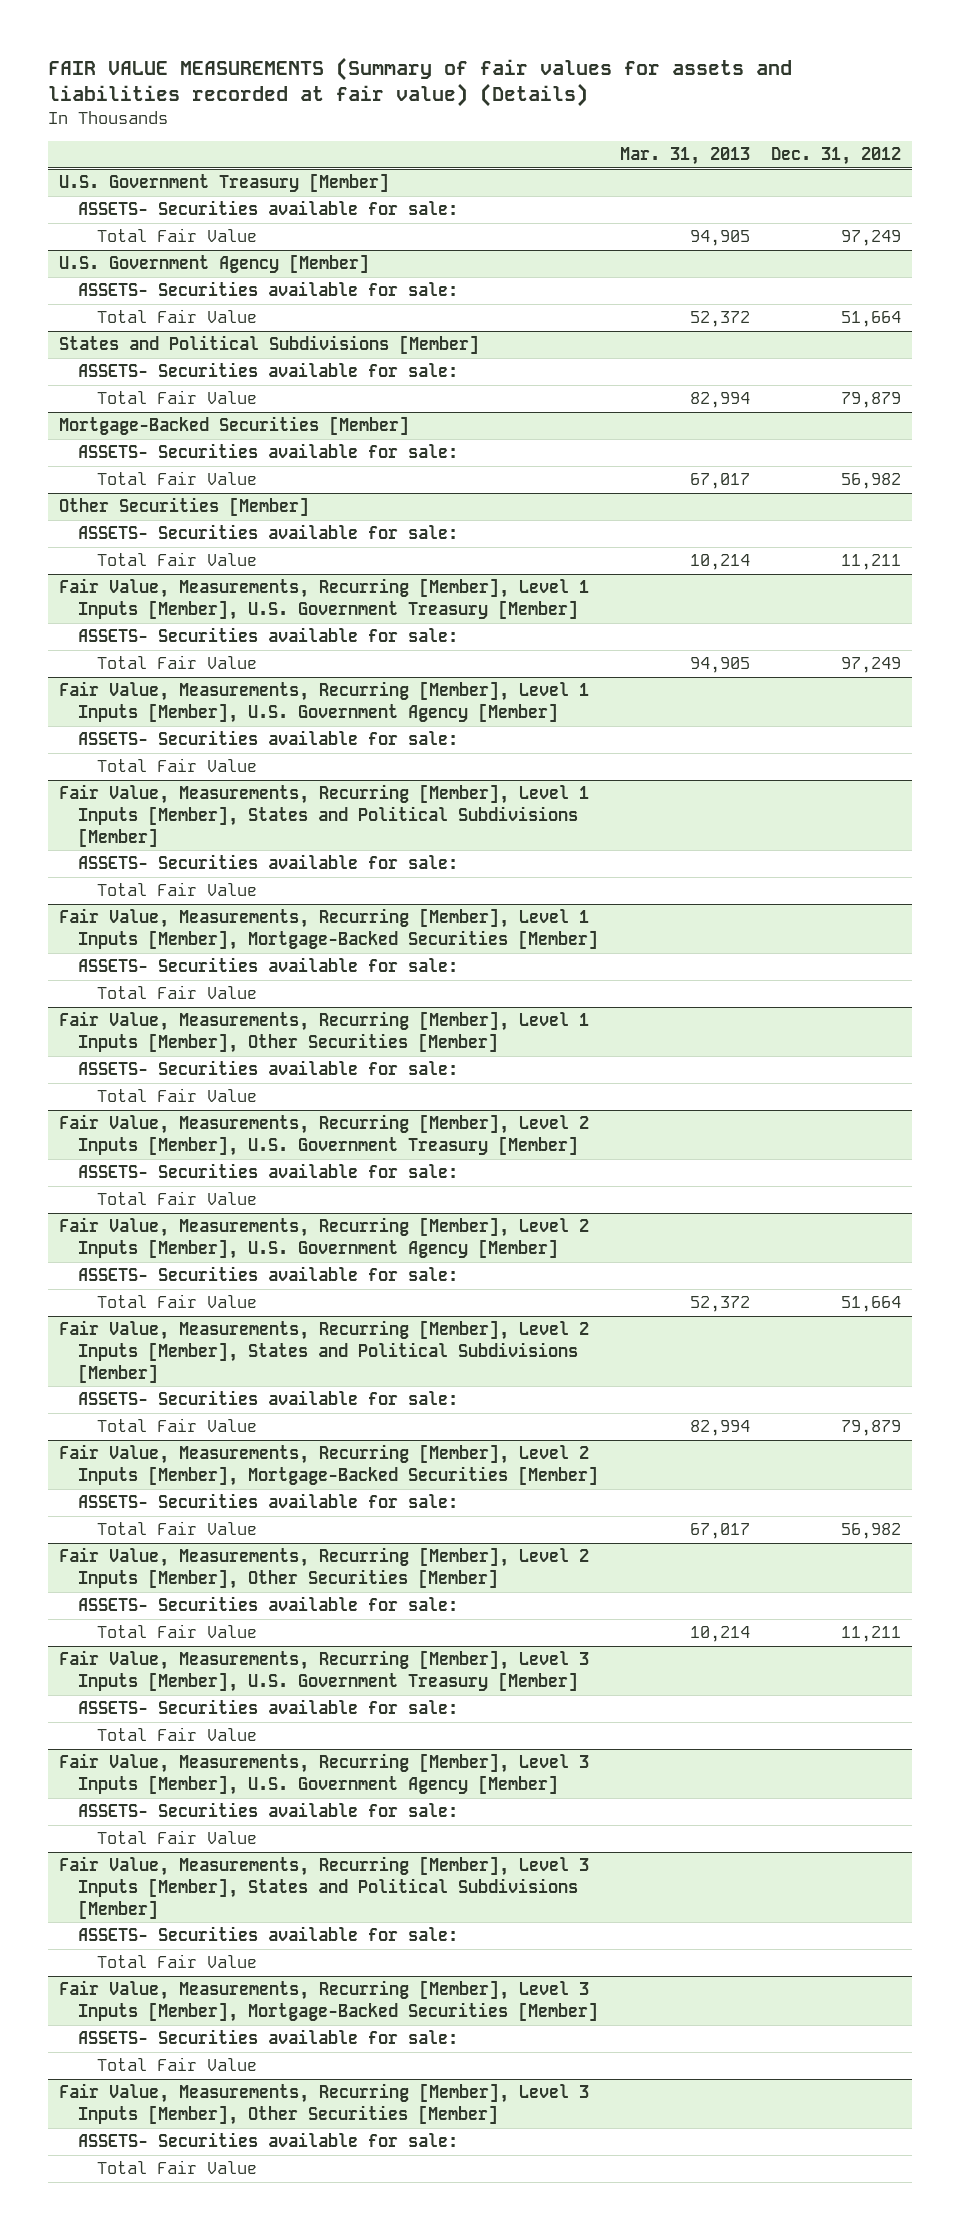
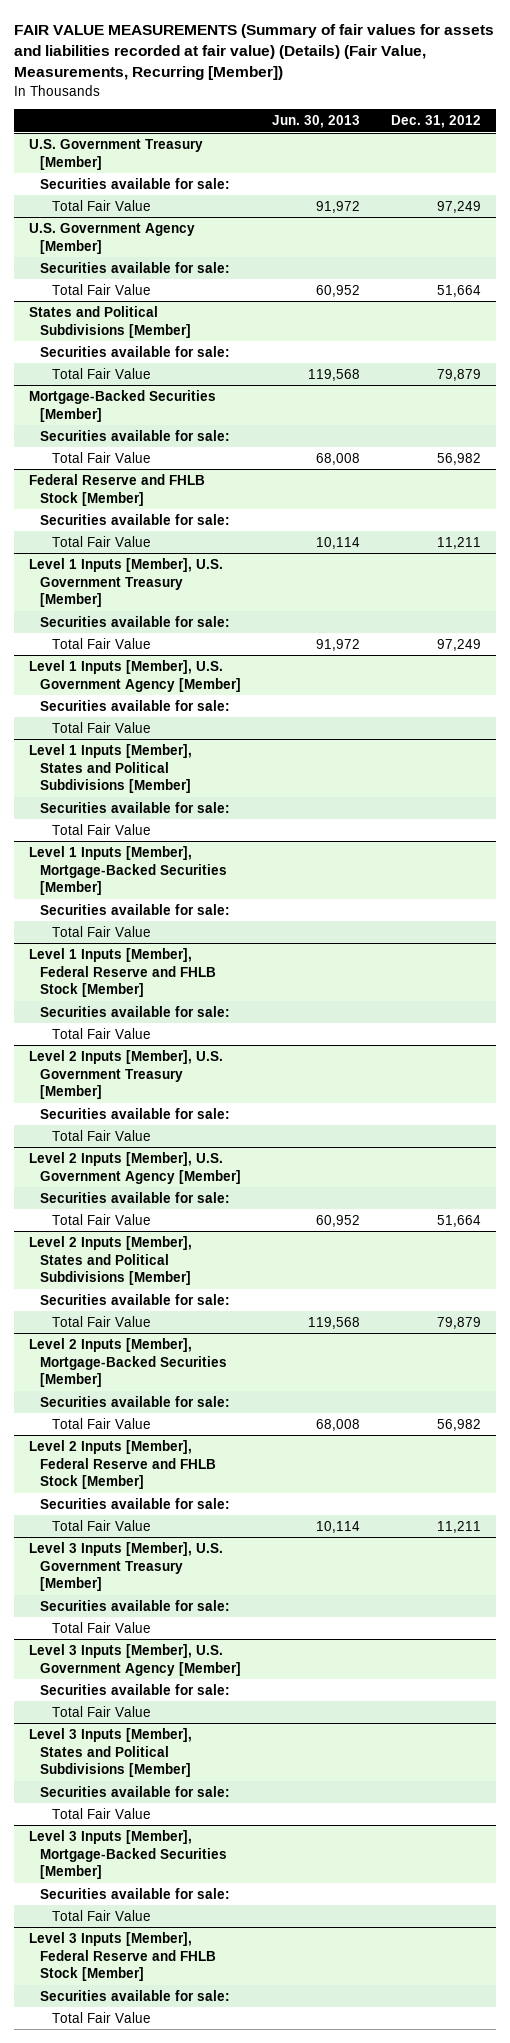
- FAIR VALUE MEASUREMENTS (Summary of fair values for assets and liabilities recorded at fair value) (Details)
+ FAIR VALUE MEASUREMENTS (Summary of fair values for assets and liabilities recorded at fair value) (Details) (Fair Value, Measurements, Recurring [Member])
- | Mar. 31, 2013 | Dec. 31, 2012
+ | Jun. 30, 2013 | Dec. 31, 2012
@ U.S. Government Treasury [Member]
- ASSETS- Securities available for sale:
+ Securities available for sale:
@ U.S. Government Agency [Member]
- ASSETS- Securities available for sale:
+ Securities available for sale:
@ States and Political Subdivisions [Member]
- ASSETS- Securities available for sale:
+ Securities available for sale:
@ Mortgage-Backed Securities [Member]
- ASSETS- Securities available for sale:
+ Securities available for sale:
- Other Securities [Member]
- ASSETS- Securities available for sale:
+ Federal Reserve and FHLB Stock [Member]
+ Securities available for sale:
- Fair Value, Measurements, Recurring [Member], Level 1 Inputs [Member], U.S. Government Treasury [Member]
- ASSETS- Securities available for sale:
+ Level 1 Inputs [Member], U.S. Government Treasury [Member]
+ Securities available for sale:
- Fair Value, Measurements, Recurring [Member], Level 1 Inputs [Member], U.S. Government Agency [Member]
- ASSETS- Securities available for sale:
+ Level 1 Inputs [Member], U.S. Government Agency [Member]
+ Securities available for sale:
- Fair Value, Measurements, Recurring [Member], Level 1 Inputs [Member], States and Political Subdivisions [Member]
- ASSETS- Securities available for sale:
+ Level 1 Inputs [Member], States and Political Subdivisions [Member]
+ Securities available for sale:
- Fair Value, Measurements, Recurring [Member], Level 1 Inputs [Member], Mortgage-Backed Securities [Member]
- ASSETS- Securities available for sale:
+ Level 1 Inputs [Member], Mortgage-Backed Securities [Member]
+ Securities available for sale:
- Fair Value, Measurements, Recurring [Member], Level 1 Inputs [Member], Other Securities [Member]
- ASSETS- Securities available for sale:
+ Level 1 Inputs [Member], Federal Reserve and FHLB Stock [Member]
+ Securities available for sale:
- Fair Value, Measurements, Recurring [Member], Level 2 Inputs [Member], U.S. Government Treasury [Member]
- ASSETS- Securities available for sale:
+ Level 2 Inputs [Member], U.S. Government Treasury [Member]
+ Securities available for sale:
- Fair Value, Measurements, Recurring [Member], Level 2 Inputs [Member], U.S. Government Agency [Member]
- ASSETS- Securities available for sale:
+ Level 2 Inputs [Member], U.S. Government Agency [Member]
+ Securities available for sale:
- Fair Value, Measurements, Recurring [Member], Level 2 Inputs [Member], States and Political Subdivisions [Member]
- ASSETS- Securities available for sale:
+ Level 2 Inputs [Member], States and Political Subdivisions [Member]
+ Securities available for sale:
- Fair Value, Measurements, Recurring [Member], Level 2 Inputs [Member], Mortgage-Backed Securities [Member]
- ASSETS- Securities available for sale:
+ Level 2 Inputs [Member], Mortgage-Backed Securities [Member]
+ Securities available for sale:
- Fair Value, Measurements, Recurring [Member], Level 2 Inputs [Member], Other Securities [Member]
- ASSETS- Securities available for sale:
+ Level 2 Inputs [Member], Federal Reserve and FHLB Stock [Member]
+ Securities available for sale:
- Fair Value, Measurements, Recurring [Member], Level 3 Inputs [Member], U.S. Government Treasury [Member]
- ASSETS- Securities available for sale:
+ Level 3 Inputs [Member], U.S. Government Treasury [Member]
+ Securities available for sale:
- Fair Value, Measurements, Recurring [Member], Level 3 Inputs [Member], U.S. Government Agency [Member]
- ASSETS- Securities available for sale:
+ Level 3 Inputs [Member], U.S. Government Agency [Member]
+ Securities available for sale:
- Fair Value, Measurements, Recurring [Member], Level 3 Inputs [Member], States and Political Subdivisions [Member]
- ASSETS- Securities available for sale:
+ Level 3 Inputs [Member], States and Political Subdivisions [Member]
+ Securities available for sale:
- Fair Value, Measurements, Recurring [Member], Level 3 Inputs [Member], Mortgage-Backed Securities [Member]
- ASSETS- Securities available for sale:
+ Level 3 Inputs [Member], Mortgage-Backed Securities [Member]
+ Securities available for sale:
- Fair Value, Measurements, Recurring [Member], Level 3 Inputs [Member], Other Securities [Member]
- ASSETS- Securities available for sale:
+ Level 3 Inputs [Member], Federal Reserve and FHLB Stock [Member]
+ Securities available for sale:

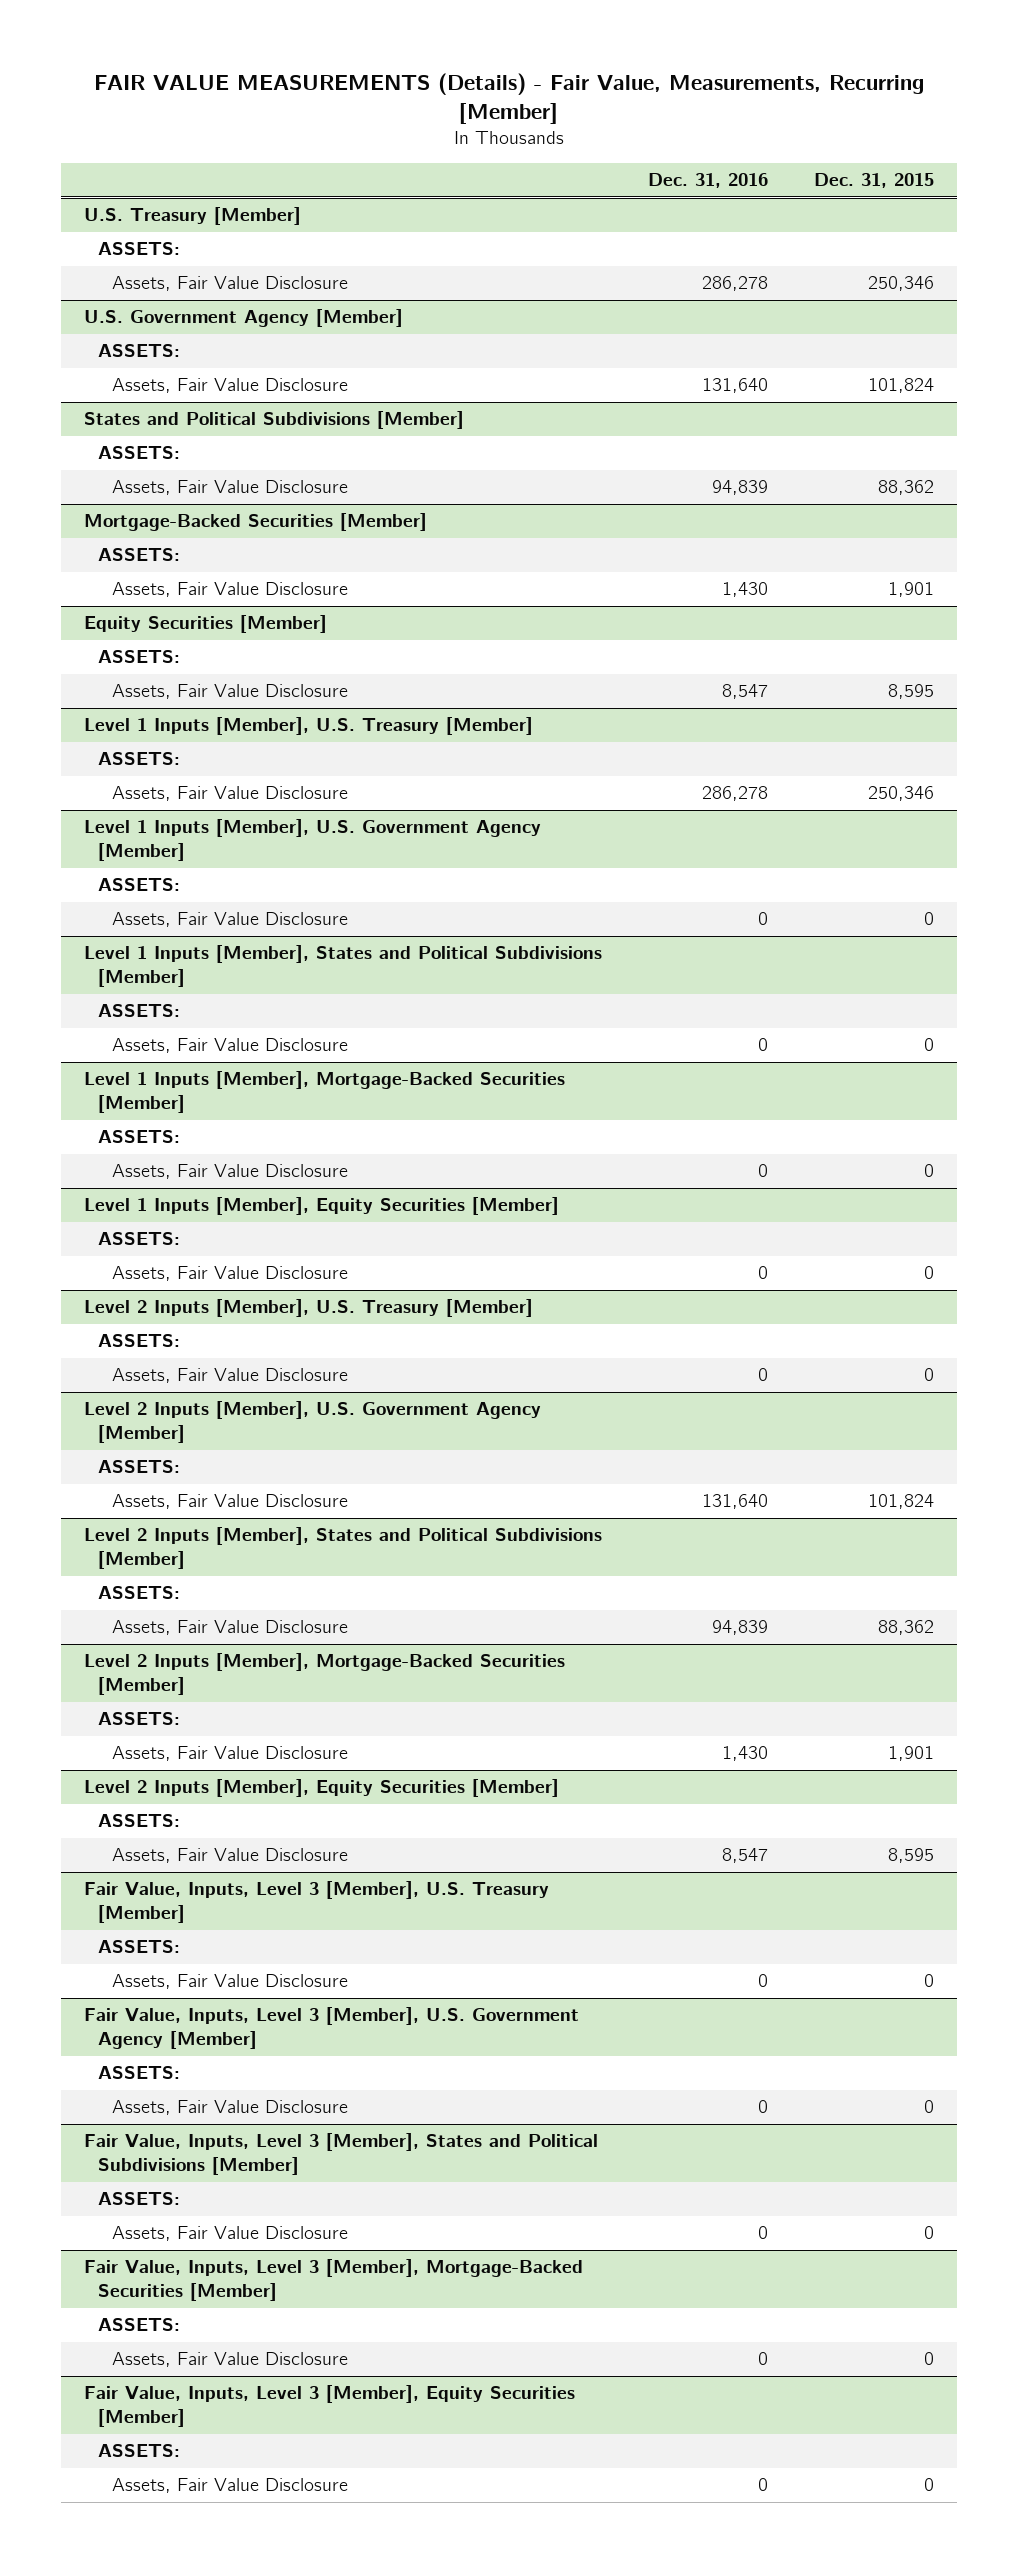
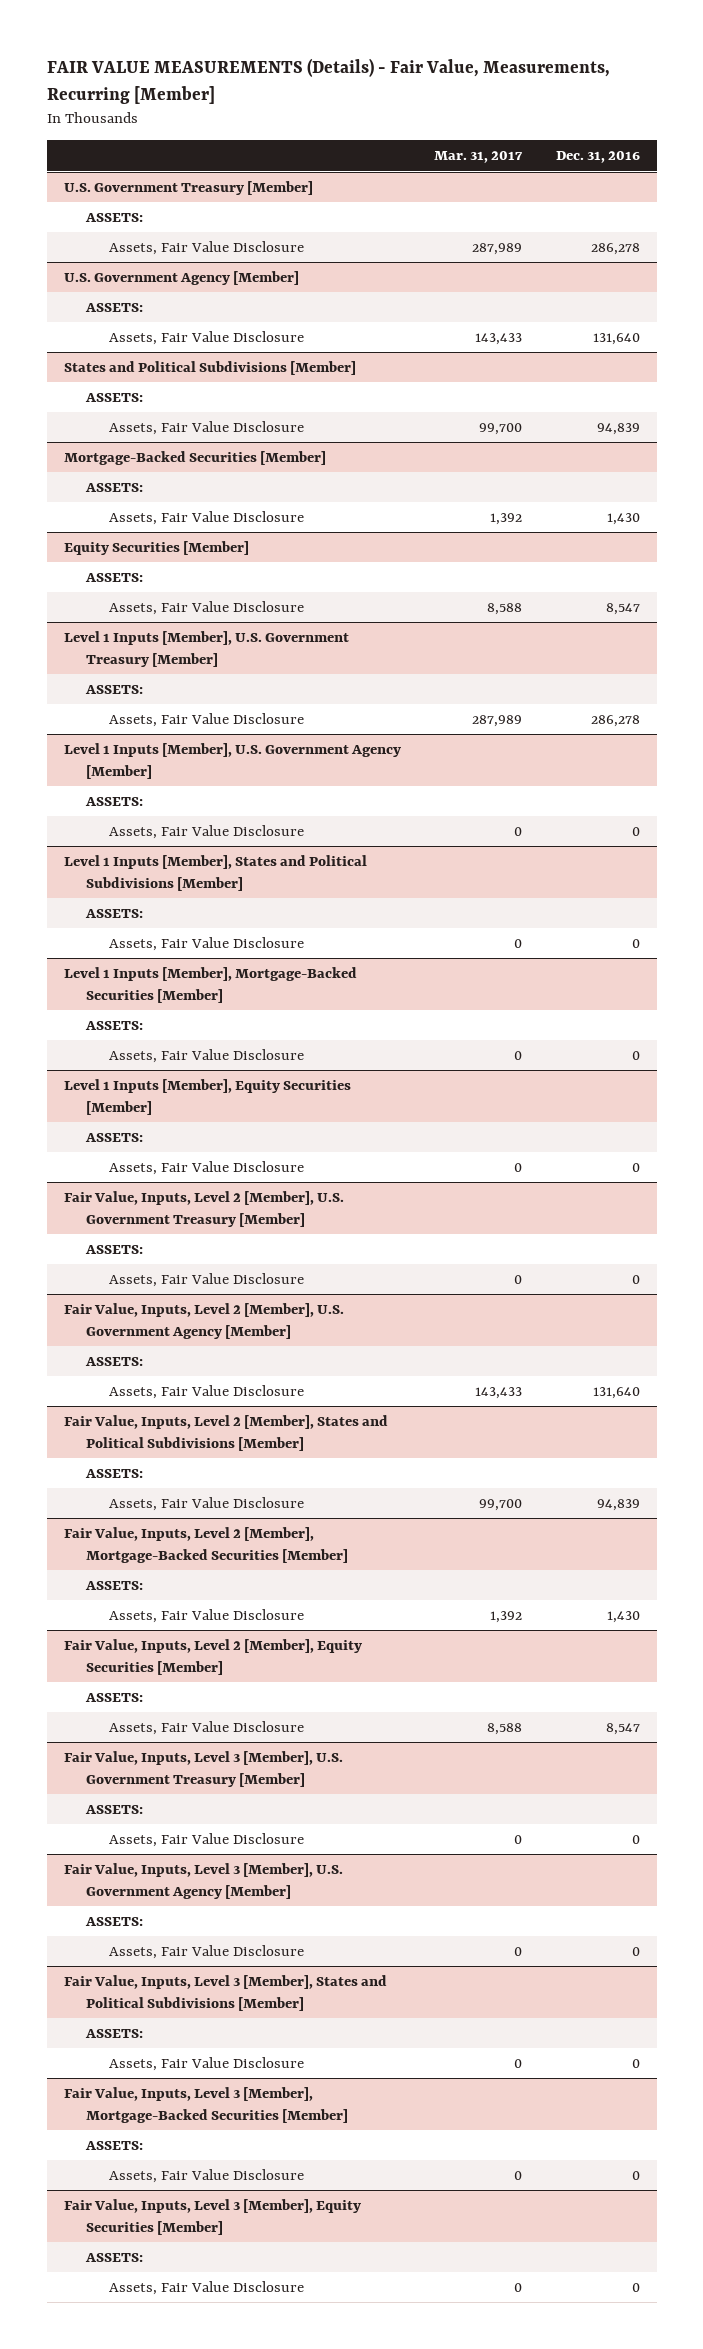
- | Dec. 31, 2016 | Dec. 31, 2015
+ | Mar. 31, 2017 | Dec. 31, 2016
- U.S. Treasury [Member]
+ U.S. Government Treasury [Member]
- Level 1 Inputs [Member], U.S. Treasury [Member]
+ Level 1 Inputs [Member], U.S. Government Treasury [Member]
- Level 2 Inputs [Member], U.S. Treasury [Member]
+ Fair Value, Inputs, Level 2 [Member], U.S. Government Treasury [Member]
- Level 2 Inputs [Member], U.S. Government Agency [Member]
+ Fair Value, Inputs, Level 2 [Member], U.S. Government Agency [Member]
- Level 2 Inputs [Member], States and Political Subdivisions [Member]
+ Fair Value, Inputs, Level 2 [Member], States and Political Subdivisions [Member]
- Level 2 Inputs [Member], Mortgage-Backed Securities [Member]
+ Fair Value, Inputs, Level 2 [Member], Mortgage-Backed Securities [Member]
- Level 2 Inputs [Member], Equity Securities [Member]
+ Fair Value, Inputs, Level 2 [Member], Equity Securities [Member]
- Fair Value, Inputs, Level 3 [Member], U.S. Treasury [Member]
+ Fair Value, Inputs, Level 3 [Member], U.S. Government Treasury [Member]

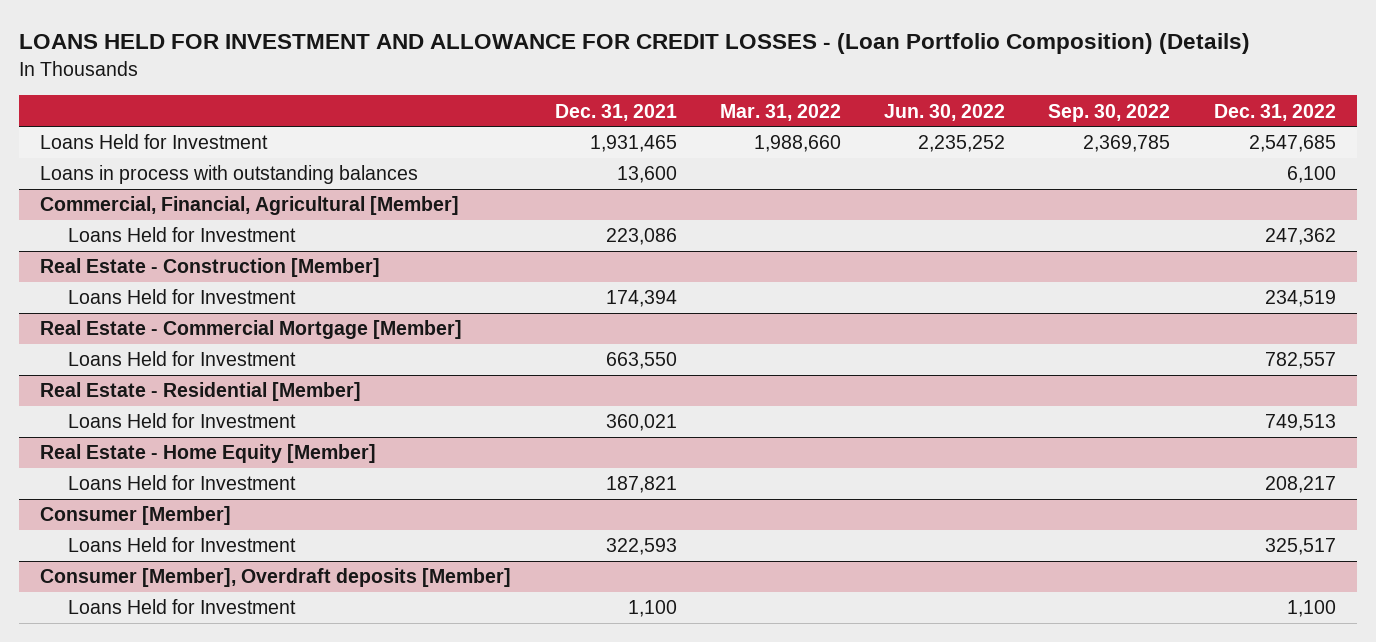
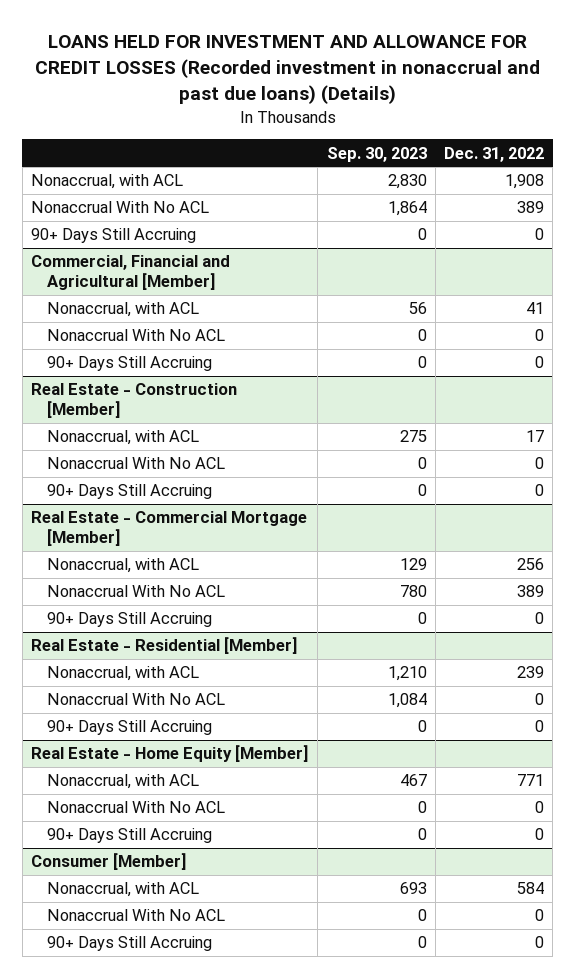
- LOANS HELD FOR INVESTMENT AND ALLOWANCE FOR CREDIT LOSSES - (Loan Portfolio Composition) (Details)
+ LOANS HELD FOR INVESTMENT AND ALLOWANCE FOR CREDIT LOSSES (Recorded investment in nonaccrual and past due loans) (Details)
- | Dec. 31, 2021 | Mar. 31, 2022 | Jun. 30, 2022 | Sep. 30, 2022 | Dec. 31, 2022
+ | Sep. 30, 2023 | Dec. 31, 2022
- Loans Held for Investment | 1,931,465 | 1,988,660 | 2,235,252 | 2,369,785 | 2,547,685
- Loans in process with outstanding balances | 13,600 | | | | 6,100
- Commercial, Financial, Agricultural [Member]
- Loans Held for Investment | 223,086 | | | | 247,362
+ Nonaccrual, with ACL | 2,830 | 1,908
+ Nonaccrual With No ACL | 1,864 | 389
+ 90+ Days Still Accruing | 0 | 0
+ Commercial, Financial and Agricultural [Member]
+ Nonaccrual, with ACL | 56 | 41
+ Nonaccrual With No ACL | 0 | 0
+ 90+ Days Still Accruing | 0 | 0
@ Real Estate - Construction [Member]
- Loans Held for Investment | 174,394 | | | | 234,519
+ Nonaccrual, with ACL | 275 | 17
+ Nonaccrual With No ACL | 0 | 0
+ 90+ Days Still Accruing | 0 | 0
@ Real Estate - Commercial Mortgage [Member]
- Loans Held for Investment | 663,550 | | | | 782,557
+ Nonaccrual, with ACL | 129 | 256
+ Nonaccrual With No ACL | 780 | 389
+ 90+ Days Still Accruing | 0 | 0
@ Real Estate - Residential [Member]
- Loans Held for Investment | 360,021 | | | | 749,513
+ Nonaccrual, with ACL | 1,210 | 239
+ Nonaccrual With No ACL | 1,084 | 0
+ 90+ Days Still Accruing | 0 | 0
@ Real Estate - Home Equity [Member]
- Loans Held for Investment | 187,821 | | | | 208,217
+ Nonaccrual, with ACL | 467 | 771
+ Nonaccrual With No ACL | 0 | 0
+ 90+ Days Still Accruing | 0 | 0
@ Consumer [Member]
- Loans Held for Investment | 322,593 | | | | 325,517
- Consumer [Member], Overdraft deposits [Member]
- Loans Held for Investment | 1,100 | | | | 1,100
@ Consumer [Member]
+ Nonaccrual, with ACL | 693 | 584
+ Nonaccrual With No ACL | 0 | 0
+ 90+ Days Still Accruing | 0 | 0

